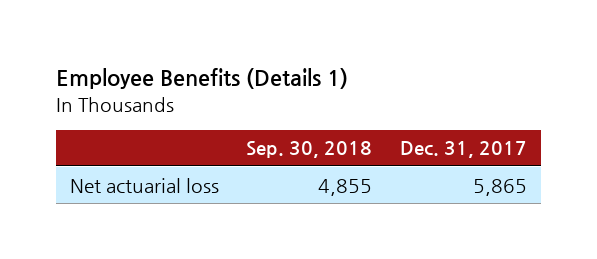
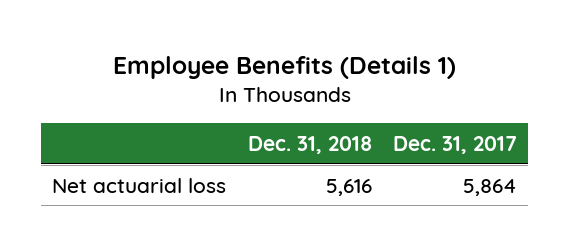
- | Sep. 30, 2018 | Dec. 31, 2017
+ | Dec. 31, 2018 | Dec. 31, 2017
- Net actuarial loss | 4,855 | 5,865
+ Net actuarial loss | 5,616 | 5,864

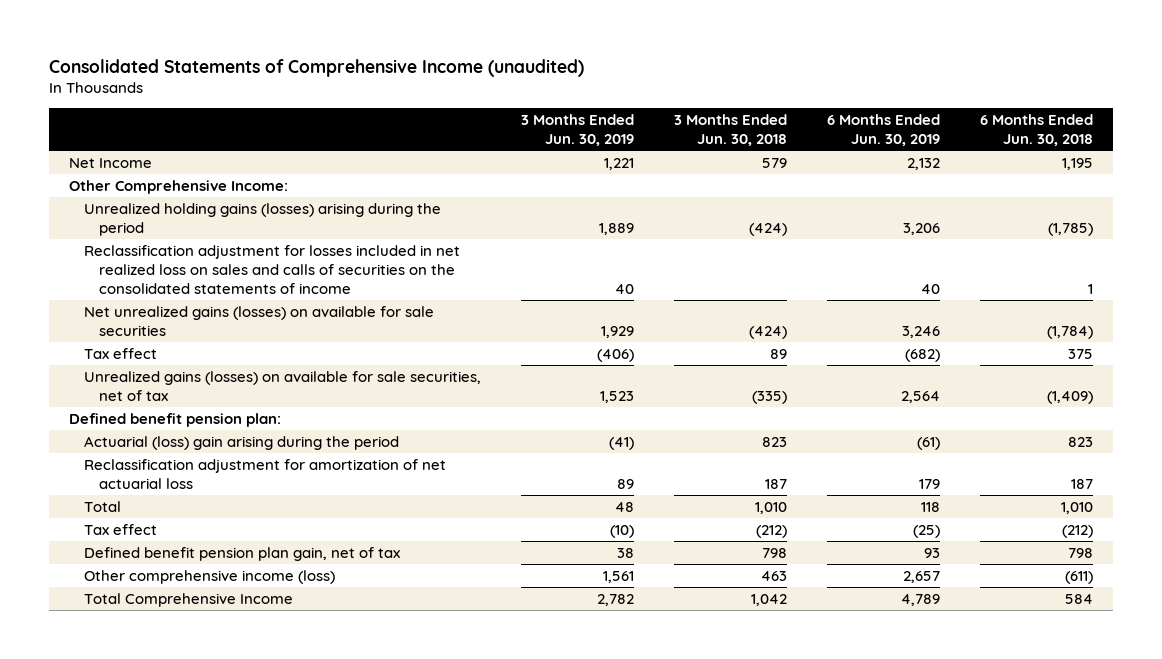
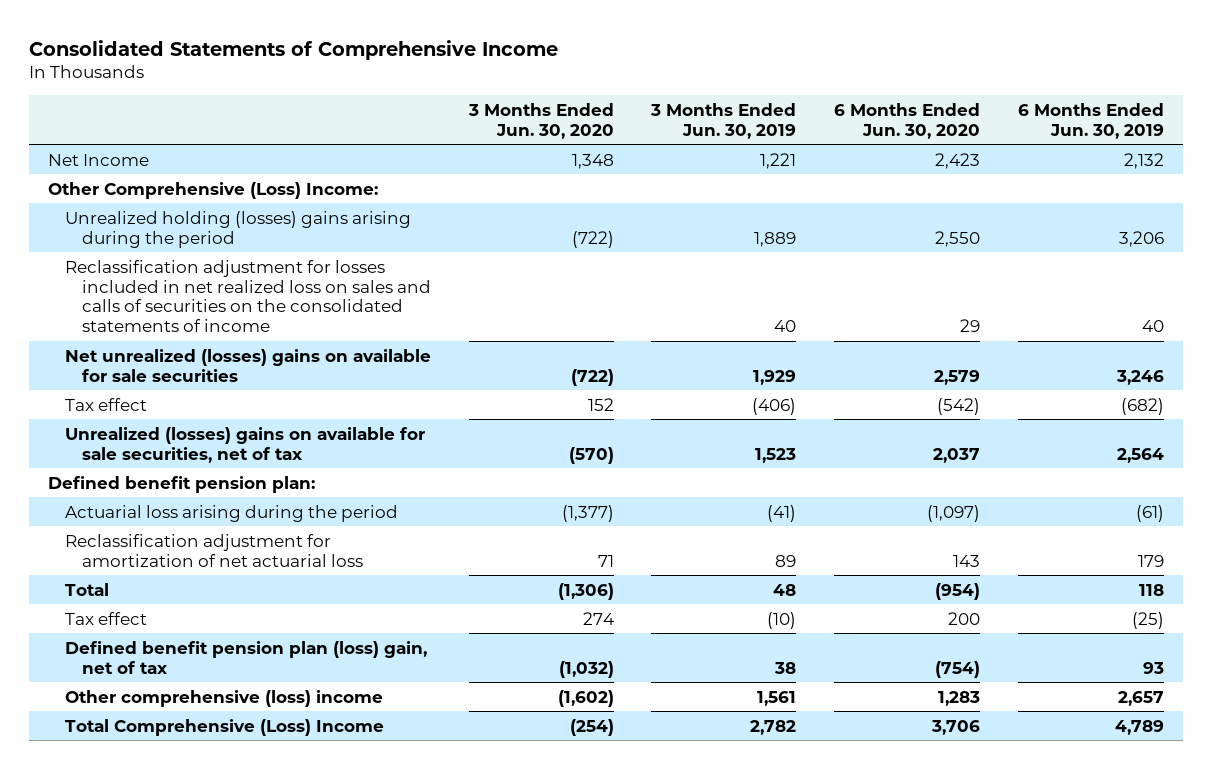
- Consolidated Statements of Comprehensive Income (unaudited)
+ Consolidated Statements of Comprehensive Income
- | 3 Months Ended Jun. 30, 2019 | 3 Months Ended Jun. 30, 2018 | 6 Months Ended Jun. 30, 2019 | 6 Months Ended Jun. 30, 2018
+ | 3 Months Ended Jun. 30, 2020 | 3 Months Ended Jun. 30, 2019 | 6 Months Ended Jun. 30, 2020 | 6 Months Ended Jun. 30, 2019
- Other Comprehensive Income:
- Unrealized holding gains (losses) arising during the period | 1,889 | (424) | 3,206 | (1,785)
+ Other Comprehensive (Loss) Income:
+ Unrealized holding (losses) gains arising during the period | (722) | 1,889 | 2,550 | 3,206
- Net unrealized gains (losses) on available for sale securities | 1,929 | (424) | 3,246 | (1,784)
+ Net unrealized (losses) gains on available for sale securities | (722) | 1,929 | 2,579 | 3,246
- Unrealized gains (losses) on available for sale securities, net of tax | 1,523 | (335) | 2,564 | (1,409)
+ Unrealized (losses) gains on available for sale securities, net of tax | (570) | 1,523 | 2,037 | 2,564
- Actuarial (loss) gain arising during the period | (41) | 823 | (61) | 823
+ Actuarial loss arising during the period | (1,377) | (41) | (1,097) | (61)
- Defined benefit pension plan gain, net of tax | 38 | 798 | 93 | 798
- Other comprehensive income (loss) | 1,561 | 463 | 2,657 | (611)
- Total Comprehensive Income | 2,782 | 1,042 | 4,789 | 584
+ Defined benefit pension plan (loss) gain, net of tax | (1,032) | 38 | (754) | 93
+ Other comprehensive (loss) income | (1,602) | 1,561 | 1,283 | 2,657
+ Total Comprehensive (Loss) Income | (254) | 2,782 | 3,706 | 4,789

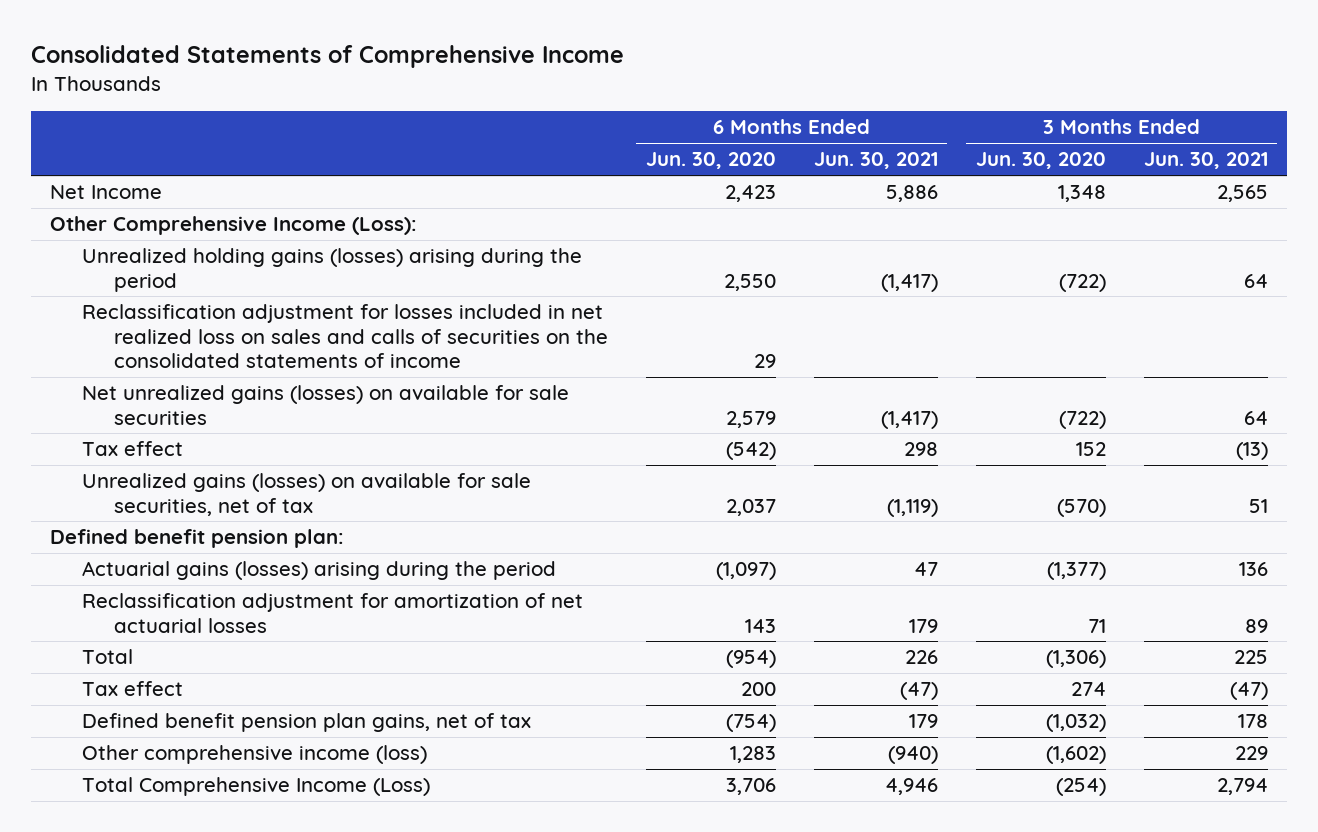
- | 3 Months Ended Jun. 30, 2020 | 3 Months Ended Jun. 30, 2019 | 6 Months Ended Jun. 30, 2020 | 6 Months Ended Jun. 30, 2019
+ | 6 Months Ended Jun. 30, 2020 | 6 Months Ended Jun. 30, 2021 | 3 Months Ended Jun. 30, 2020 | 3 Months Ended Jun. 30, 2021
- Other Comprehensive (Loss) Income:
- Unrealized holding (losses) gains arising during the period | (722) | 1,889 | 2,550 | 3,206
+ Other Comprehensive Income (Loss):
+ Unrealized holding gains (losses) arising during the period | 2,550 | (1,417) | (722) | 64
- Net unrealized (losses) gains on available for sale securities | (722) | 1,929 | 2,579 | 3,246
+ Net unrealized gains (losses) on available for sale securities | 2,579 | (1,417) | (722) | 64
- Unrealized (losses) gains on available for sale securities, net of tax | (570) | 1,523 | 2,037 | 2,564
+ Unrealized gains (losses) on available for sale securities, net of tax | 2,037 | (1,119) | (570) | 51
- Actuarial loss arising during the period | (1,377) | (41) | (1,097) | (61)
- Reclassification adjustment for amortization of net actuarial loss | 71 | 89 | 143 | 179
+ Actuarial gains (losses) arising during the period | (1,097) | 47 | (1,377) | 136
+ Reclassification adjustment for amortization of net actuarial losses | 143 | 179 | 71 | 89
- Defined benefit pension plan (loss) gain, net of tax | (1,032) | 38 | (754) | 93
- Other comprehensive (loss) income | (1,602) | 1,561 | 1,283 | 2,657
- Total Comprehensive (Loss) Income | (254) | 2,782 | 3,706 | 4,789
+ Defined benefit pension plan gains, net of tax | (754) | 179 | (1,032) | 178
+ Other comprehensive income (loss) | 1,283 | (940) | (1,602) | 229
+ Total Comprehensive Income (Loss) | 3,706 | 4,946 | (254) | 2,794

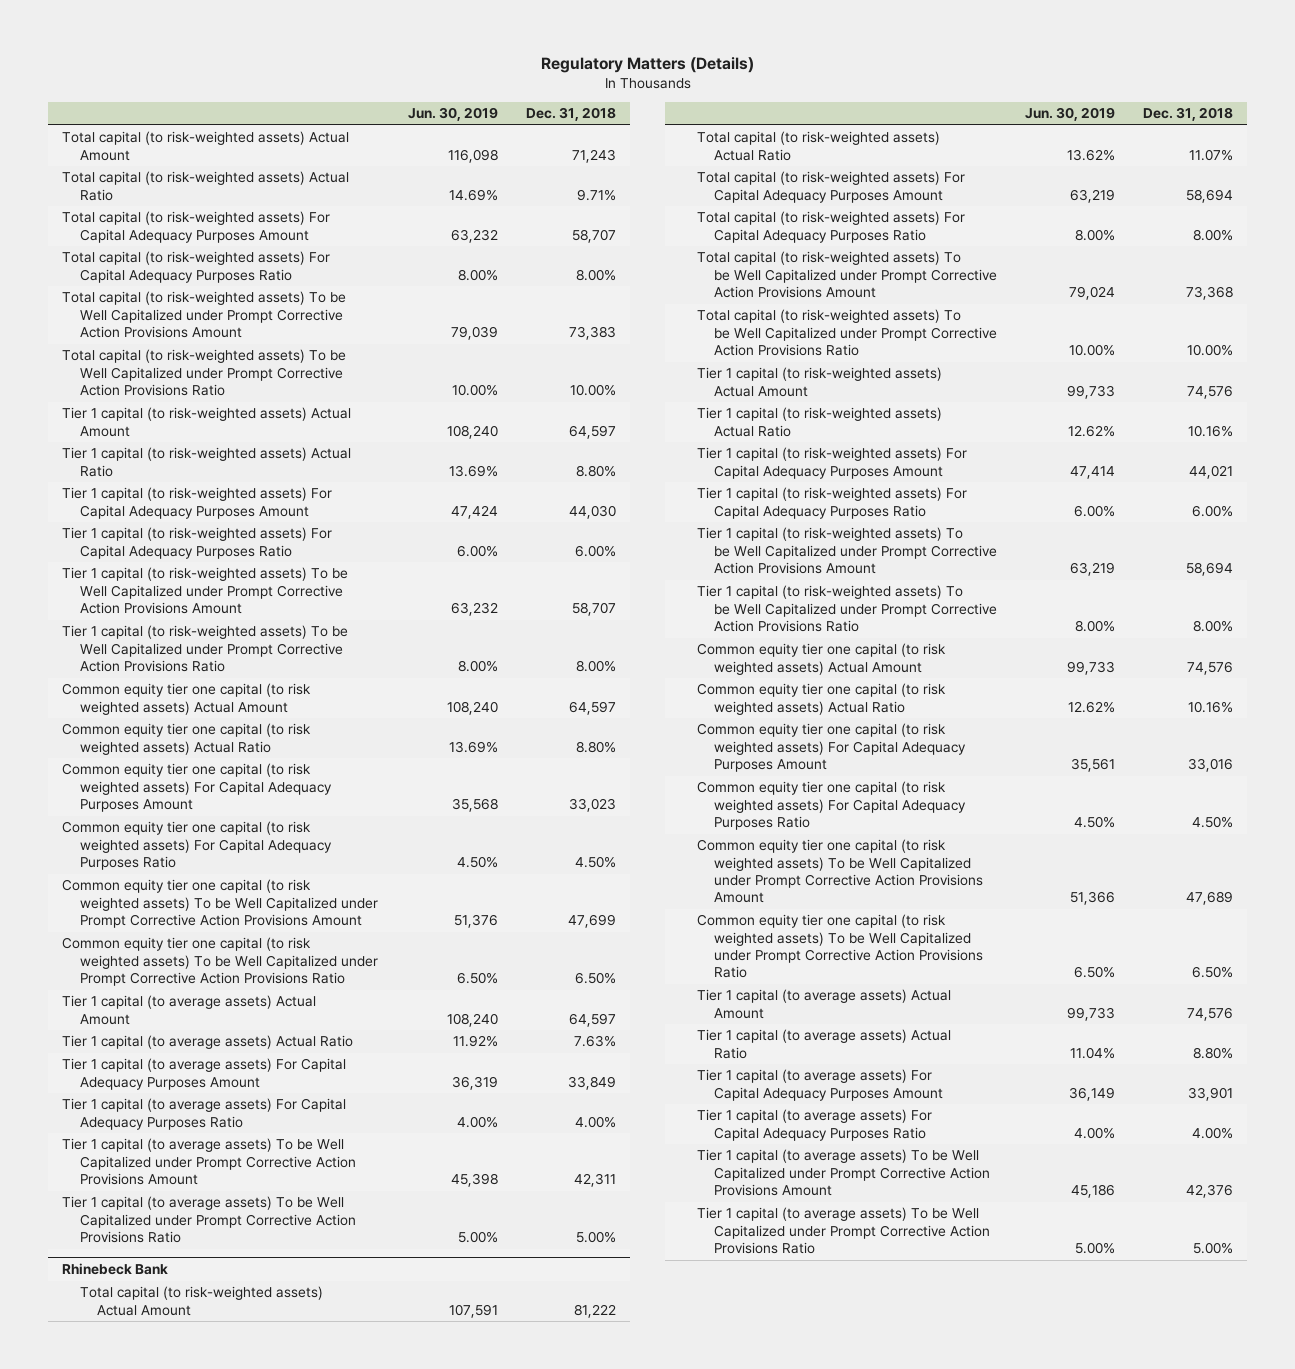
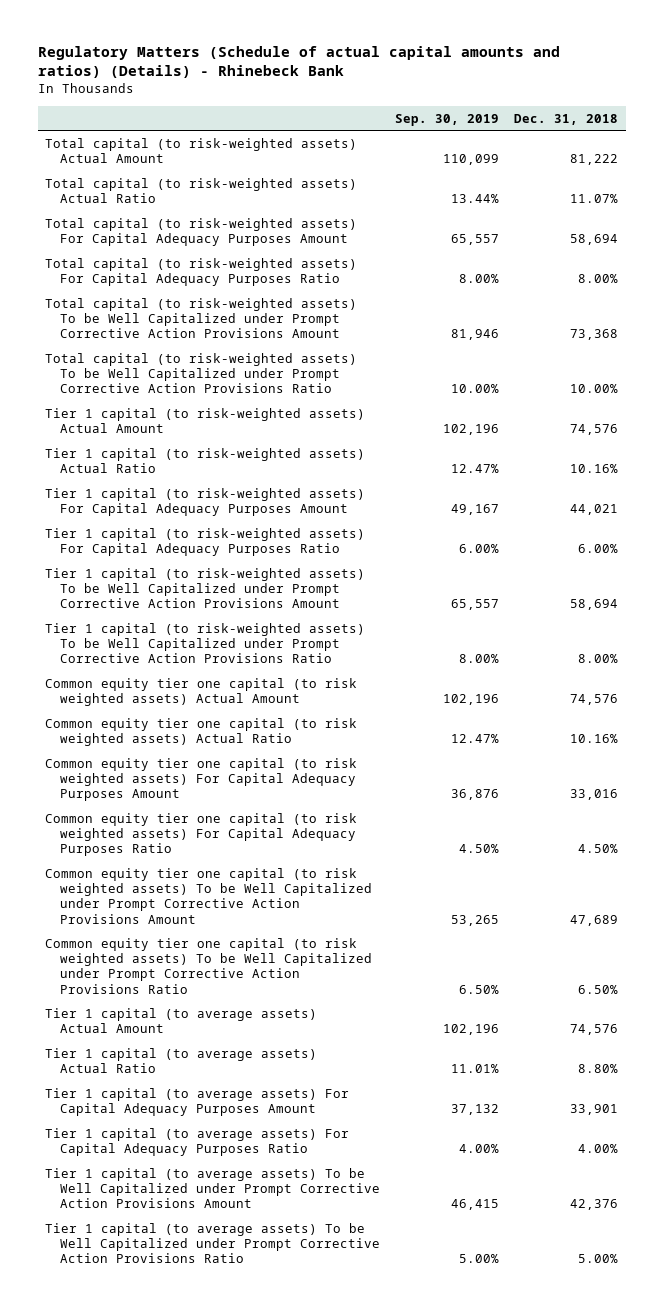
- Regulatory Matters (Details)
+ Regulatory Matters (Schedule of actual capital amounts and ratios) (Details) - Rhinebeck Bank
- | Jun. 30, 2019 | Dec. 31, 2018
+ | Sep. 30, 2019 | Dec. 31, 2018
- Total capital (to risk-weighted assets) Actual Amount | 116,098 | 71,243
- Total capital (to risk-weighted assets) Actual Ratio | 14.69% | 9.71%
- Total capital (to risk-weighted assets) For Capital Adequacy Purposes Amount | 63,232 | 58,707
- Total capital (to risk-weighted assets) For Capital Adequacy Purposes Ratio | 8.00% | 8.00%
- Total capital (to risk-weighted assets) To be Well Capitalized under Prompt Corrective Action Provisions Amount | 79,039 | 73,383
- Total capital (to risk-weighted assets) To be Well Capitalized under Prompt Corrective Action Provisions Ratio | 10.00% | 10.00%
- Tier 1 capital (to risk-weighted assets) Actual Amount | 108,240 | 64,597
- Tier 1 capital (to risk-weighted assets) Actual Ratio | 13.69% | 8.80%
- Tier 1 capital (to risk-weighted assets) For Capital Adequacy Purposes Amount | 47,424 | 44,030
- Tier 1 capital (to risk-weighted assets) For Capital Adequacy Purposes Ratio | 6.00% | 6.00%
- Tier 1 capital (to risk-weighted assets) To be Well Capitalized under Prompt Corrective Action Provisions Amount | 63,232 | 58,707
- Tier 1 capital (to risk-weighted assets) To be Well Capitalized under Prompt Corrective Action Provisions Ratio | 8.00% | 8.00%
- Common equity tier one capital (to risk weighted assets) Actual Amount | 108,240 | 64,597
- Common equity tier one capital (to risk weighted assets) Actual Ratio | 13.69% | 8.80%
- Common equity tier one capital (to risk weighted assets) For Capital Adequacy Purposes Amount | 35,568 | 33,023
- Common equity tier one capital (to risk weighted assets) For Capital Adequacy Purposes Ratio | 4.50% | 4.50%
- Common equity tier one capital (to risk weighted assets) To be Well Capitalized under Prompt Corrective Action Provisions Amount | 51,376 | 47,699
- Common equity tier one capital (to risk weighted assets) To be Well Capitalized under Prompt Corrective Action Provisions Ratio | 6.50% | 6.50%
- Tier 1 capital (to average assets) Actual Amount | 108,240 | 64,597
- Tier 1 capital (to average assets) Actual Ratio | 11.92% | 7.63%
- Tier 1 capital (to average assets) For Capital Adequacy Purposes Amount | 36,319 | 33,849
- Tier 1 capital (to average assets) For Capital Adequacy Purposes Ratio | 4.00% | 4.00%
- Tier 1 capital (to average assets) To be Well Capitalized under Prompt Corrective Action Provisions Amount | 45,398 | 42,311
- Tier 1 capital (to average assets) To be Well Capitalized under Prompt Corrective Action Provisions Ratio | 5.00% | 5.00%
- Rhinebeck Bank

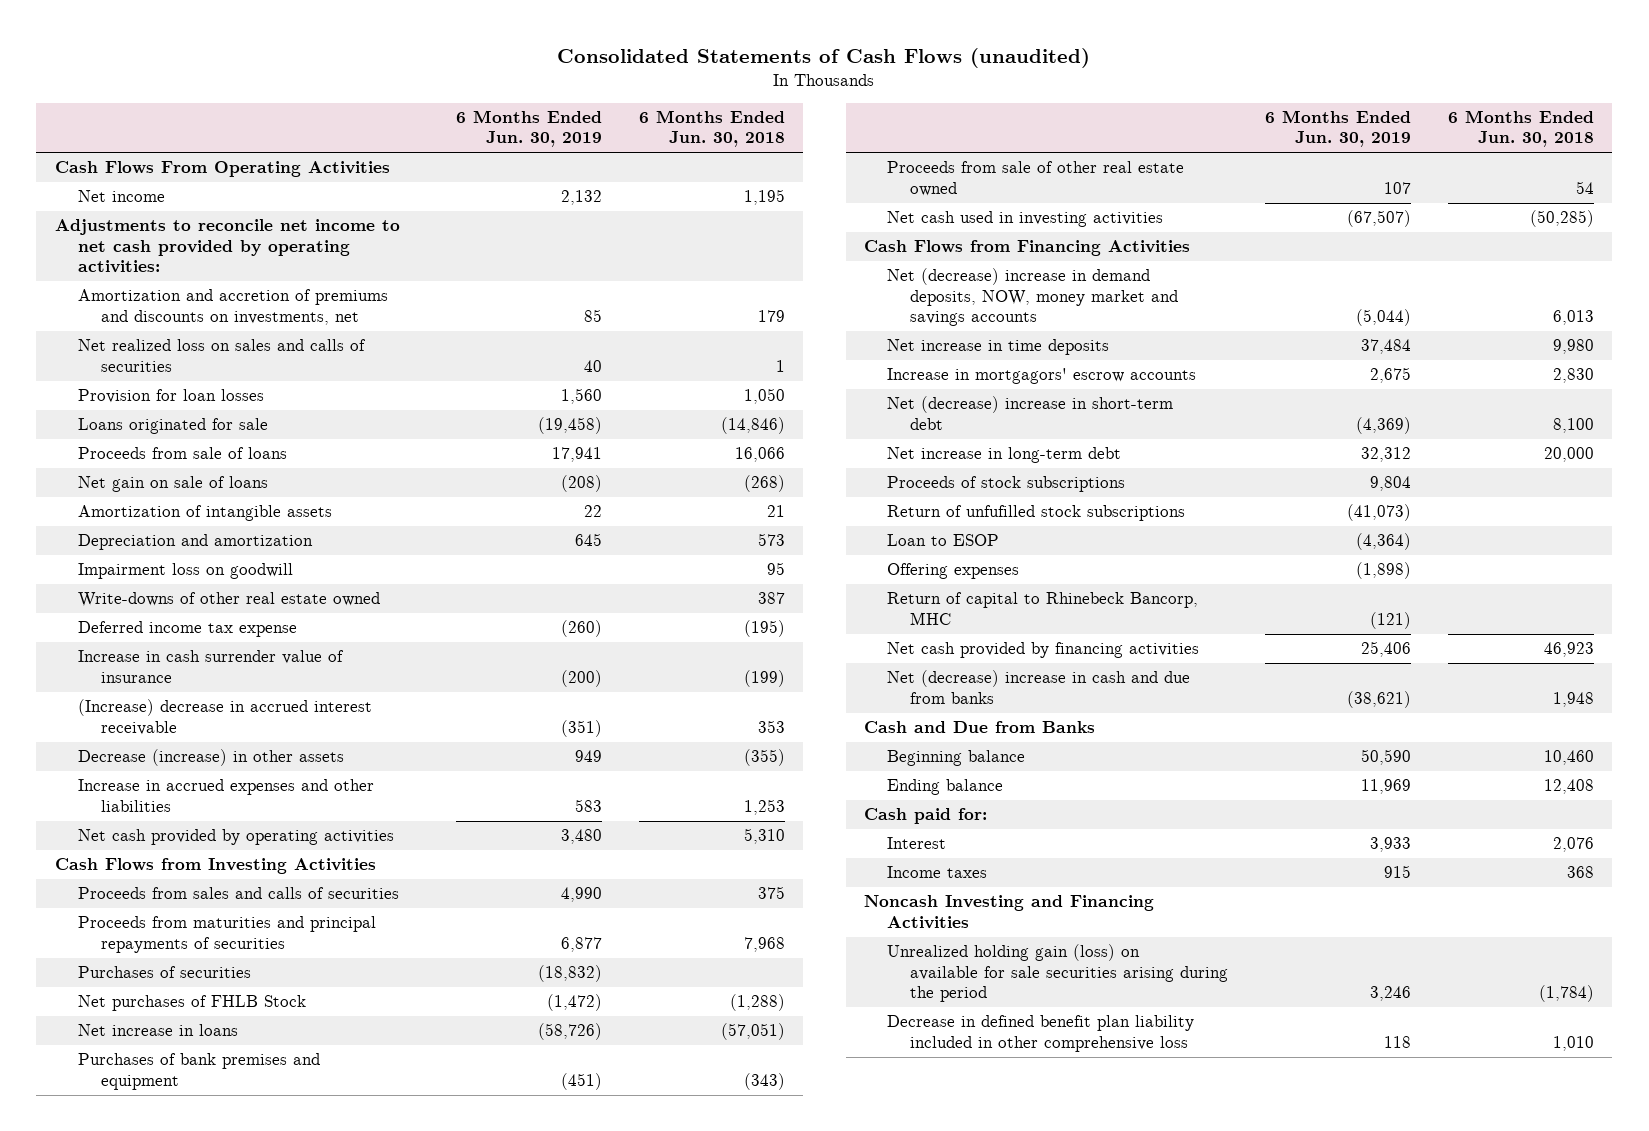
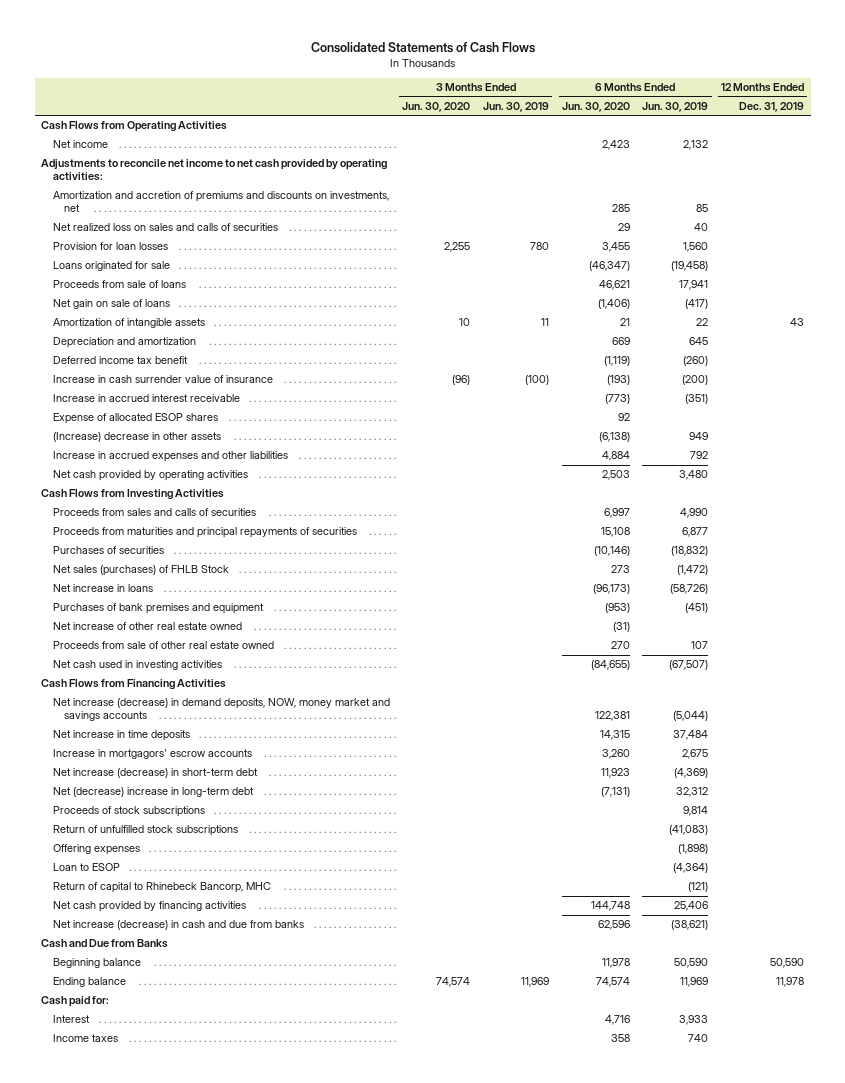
- Consolidated Statements of Cash Flows (unaudited)
+ Consolidated Statements of Cash Flows
- | 6 Months Ended Jun. 30, 2019 | 6 Months Ended Jun. 30, 2018
+ | 3 Months Ended Jun. 30, 2020 | 3 Months Ended Jun. 30, 2019 | 6 Months Ended Jun. 30, 2020 | 6 Months Ended Jun. 30, 2019 | 12 Months Ended Dec. 31, 2019
- Cash Flows From Operating Activities
+ Cash Flows from Operating Activities
- Net gain on sale of loans | (208) | (268)
+ Net gain on sale of loans | | | (1,406) | (417) |
- Impairment loss on goodwill | | 95
- Write-downs of other real estate owned | | 387
- Deferred income tax expense | (260) | (195)
+ Deferred income tax benefit | | | (1,119) | (260) |
- (Increase) decrease in accrued interest receivable | (351) | 353
- Decrease (increase) in other assets | 949 | (355)
- Increase in accrued expenses and other liabilities | 583 | 1,253
+ Increase in accrued interest receivable | | | (773) | (351) |
+ Expense of allocated ESOP shares | | | 92 | |
+ (Increase) decrease in other assets | | | (6,138) | 949 |
+ Increase in accrued expenses and other liabilities | | | 4,884 | 792 |
- Net purchases of FHLB Stock | (1,472) | (1,288)
+ Net sales (purchases) of FHLB Stock | | | 273 | (1,472) |
+ Net increase of other real estate owned | | | (31) | |
- Net (decrease) increase in demand deposits, NOW, money market and savings accounts | (5,044) | 6,013
+ Net increase (decrease) in demand deposits, NOW, money market and savings accounts | | | 122,381 | (5,044) |
- Net (decrease) increase in short-term debt | (4,369) | 8,100
- Net increase in long-term debt | 32,312 | 20,000
- Proceeds of stock subscriptions | 9,804 |
- Return of unfufilled stock subscriptions | (41,073) |
+ Net increase (decrease) in short-term debt | | | 11,923 | (4,369) |
+ Net (decrease) increase in long-term debt | | | (7,131) | 32,312 |
+ Proceeds of stock subscriptions | | | | 9,814 |
+ Return of unfulfilled stock subscriptions | | | | (41,083) |
moved down: Loan to ESOP | | | | (4,364) |
- Net (decrease) increase in cash and due from banks | (38,621) | 1,948
+ Net increase (decrease) in cash and due from banks | | | 62,596 | (38,621) |
- Income taxes | 915 | 368
- Noncash Investing and Financing Activities
- Unrealized holding gain (loss) on available for sale securities arising during the period | 3,246 | (1,784)
- Decrease in defined benefit plan liability included in other comprehensive loss | 118 | 1,010
+ Income taxes | | | 358 | 740 |

